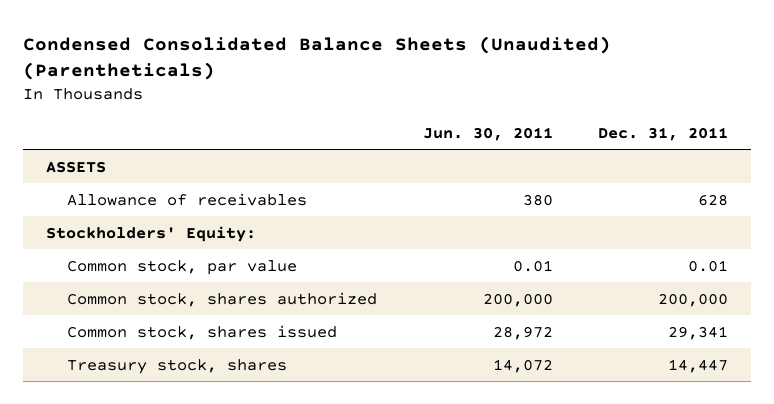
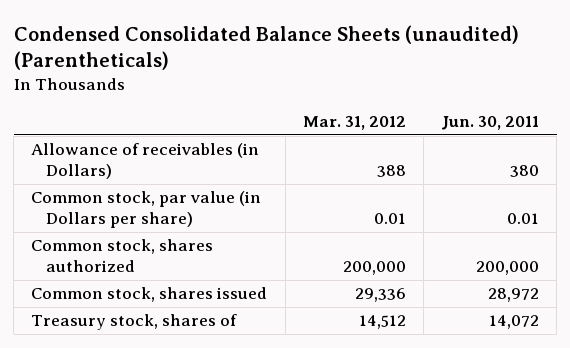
- Condensed Consolidated Balance Sheets (Unaudited) (Parentheticals)
+ Condensed Consolidated Balance Sheets (unaudited) (Parentheticals)
- | Jun. 30, 2011 | Dec. 31, 2011
+ | Mar. 31, 2012 | Jun. 30, 2011
- ASSETS
- Allowance of receivables | 380 | 628
- Stockholders' Equity:
- Common stock, par value | 0.01 | 0.01
+ Allowance of receivables (in Dollars) | 388 | 380
+ Common stock, par value (in Dollars per share) | 0.01 | 0.01
- Treasury stock, shares | 14,072 | 14,447
+ Treasury stock, shares of | 14,512 | 14,072

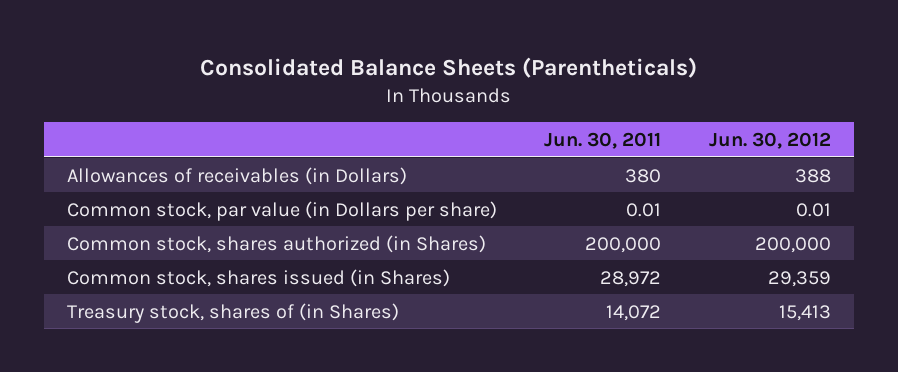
- Condensed Consolidated Balance Sheets (unaudited) (Parentheticals)
+ Consolidated Balance Sheets (Parentheticals)
- | Mar. 31, 2012 | Jun. 30, 2011
+ | Jun. 30, 2011 | Jun. 30, 2012
- Allowance of receivables (in Dollars) | 388 | 380
+ Allowances of receivables (in Dollars) | 380 | 388
- Common stock, shares authorized | 200,000 | 200,000
- Common stock, shares issued | 29,336 | 28,972
- Treasury stock, shares of | 14,512 | 14,072
+ Common stock, shares authorized (in Shares) | 200,000 | 200,000
+ Common stock, shares issued (in Shares) | 28,972 | 29,359
+ Treasury stock, shares of (in Shares) | 14,072 | 15,413

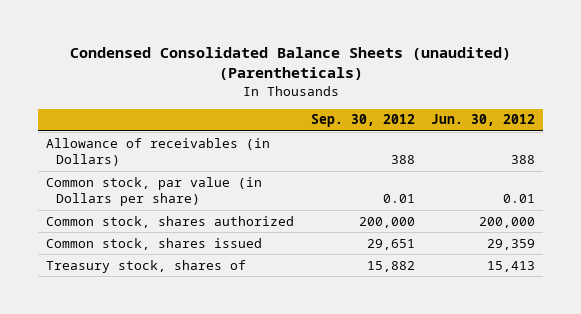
- Consolidated Balance Sheets (Parentheticals)
+ Condensed Consolidated Balance Sheets (unaudited) (Parentheticals)
- | Jun. 30, 2011 | Jun. 30, 2012
+ | Sep. 30, 2012 | Jun. 30, 2012
- Allowances of receivables (in Dollars) | 380 | 388
+ Allowance of receivables (in Dollars) | 388 | 388
- Common stock, shares authorized (in Shares) | 200,000 | 200,000
- Common stock, shares issued (in Shares) | 28,972 | 29,359
- Treasury stock, shares of (in Shares) | 14,072 | 15,413
+ Common stock, shares authorized | 200,000 | 200,000
+ Common stock, shares issued | 29,651 | 29,359
+ Treasury stock, shares of | 15,882 | 15,413

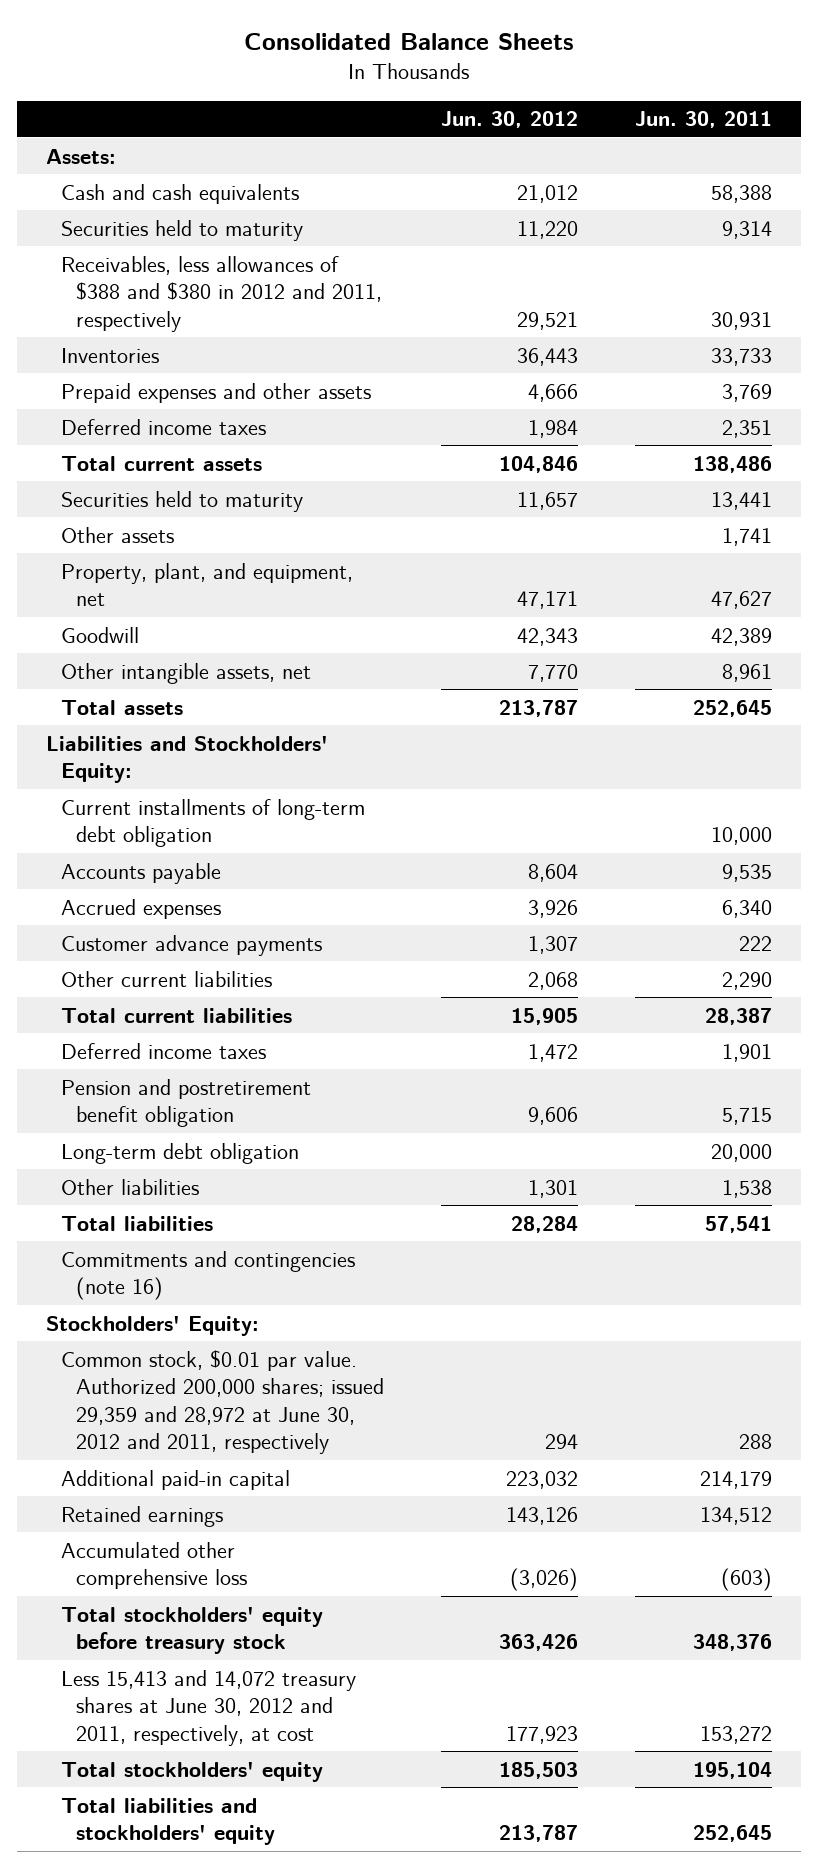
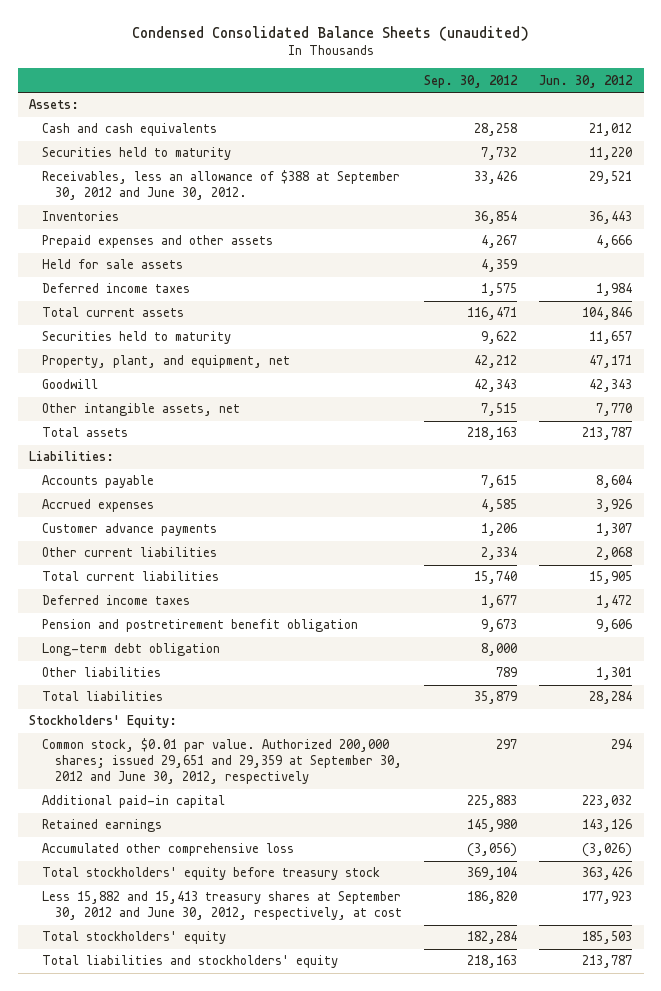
- Consolidated Balance Sheets
+ Condensed Consolidated Balance Sheets (unaudited)
- | Jun. 30, 2012 | Jun. 30, 2011
+ | Sep. 30, 2012 | Jun. 30, 2012
- Receivables, less allowances of $388 and $380 in 2012 and 2011, respectively | 29,521 | 30,931
+ Receivables, less an allowance of $388 at September 30, 2012 and June 30, 2012. | 33,426 | 29,521
+ Held for sale assets | 4,359 |
- Other assets | | 1,741
- Liabilities and Stockholders' Equity:
- Current installments of long-term debt obligation | | 10,000
+ Liabilities:
- Commitments and contingencies (note 16)
- Common stock, $0.01 par value. Authorized 200,000 shares; issued 29,359 and 28,972 at June 30, 2012 and 2011, respectively | 294 | 288
+ Common stock, $0.01 par value. Authorized 200,000 shares; issued 29,651 and 29,359 at September 30, 2012 and June 30, 2012, respectively | 297 | 294
- Less 15,413 and 14,072 treasury shares at June 30, 2012 and 2011, respectively, at cost | 177,923 | 153,272
+ Less 15,882 and 15,413 treasury shares at September 30, 2012 and June 30, 2012, respectively, at cost | 186,820 | 177,923

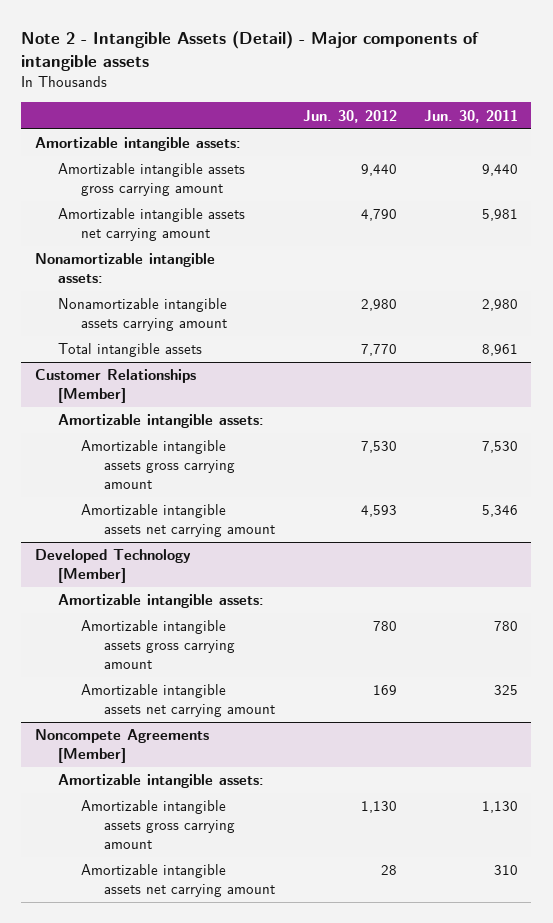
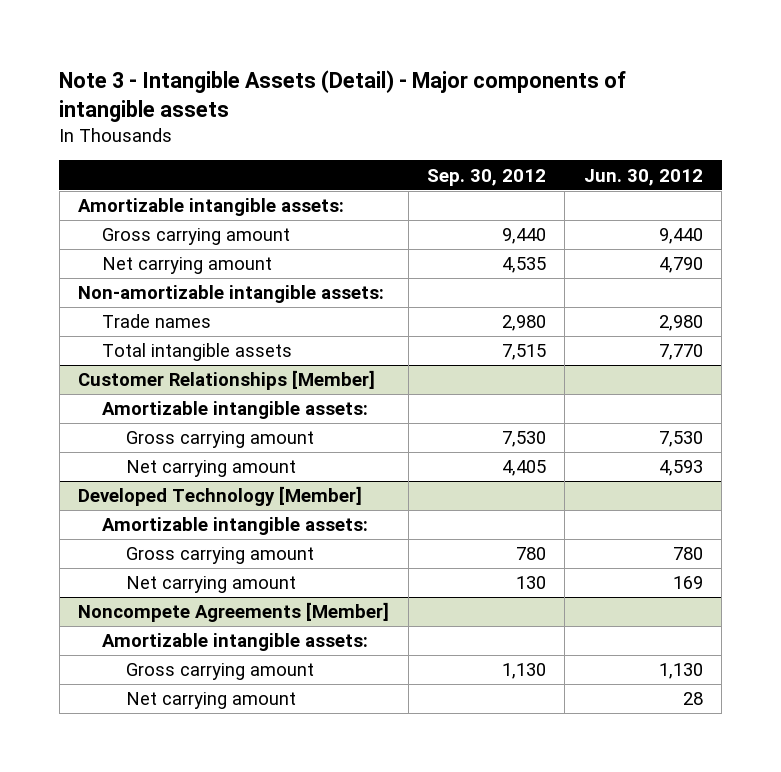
- Note 2 - Intangible Assets (Detail) - Major components of intangible assets
+ Note 3 - Intangible Assets (Detail) - Major components of intangible assets
- | Jun. 30, 2012 | Jun. 30, 2011
+ | Sep. 30, 2012 | Jun. 30, 2012
- Amortizable intangible assets gross carrying amount | 9,440 | 9,440
- Amortizable intangible assets net carrying amount | 4,790 | 5,981
- Nonamortizable intangible assets:
- Nonamortizable intangible assets carrying amount | 2,980 | 2,980
+ Gross carrying amount | 9,440 | 9,440
+ Net carrying amount | 4,535 | 4,790
+ Non-amortizable intangible assets:
+ Trade names | 2,980 | 2,980
@ Customer Relationships [Member]
- Amortizable intangible assets gross carrying amount | 7,530 | 7,530
- Amortizable intangible assets net carrying amount | 4,593 | 5,346
+ Gross carrying amount | 7,530 | 7,530
+ Net carrying amount | 4,405 | 4,593
@ Developed Technology [Member]
- Amortizable intangible assets gross carrying amount | 780 | 780
- Amortizable intangible assets net carrying amount | 169 | 325
+ Gross carrying amount | 780 | 780
+ Net carrying amount | 130 | 169
@ Noncompete Agreements [Member]
- Amortizable intangible assets gross carrying amount | 1,130 | 1,130
- Amortizable intangible assets net carrying amount | 28 | 310
+ Gross carrying amount | 1,130 | 1,130
+ Net carrying amount | | 28

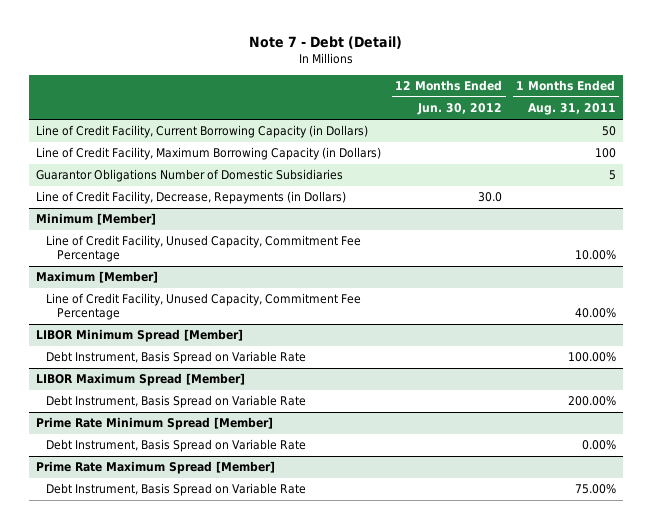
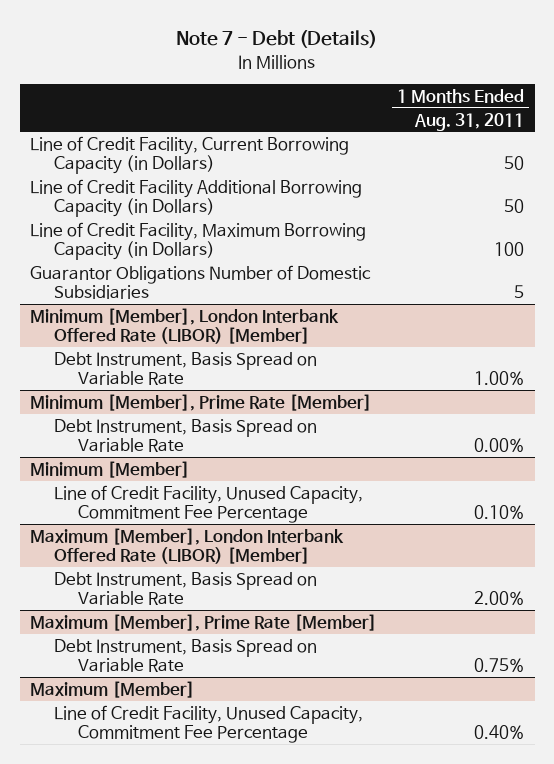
- Note 7 - Debt (Detail)
+ Note 7 - Debt (Details)
- | 12 Months Ended Jun. 30, 2012 | 1 Months Ended Aug. 31, 2011
+ | 1 Months Ended Aug. 31, 2011
+ Line of Credit Facility Additional Borrowing Capacity (in Dollars) | 50
- Line of Credit Facility, Decrease, Repayments (in Dollars) | 30.0 |
+ Minimum [Member], London Interbank Offered Rate (LIBOR) [Member]
+ Debt Instrument, Basis Spread on Variable Rate | 1.00%
+ Minimum [Member], Prime Rate [Member]
+ Debt Instrument, Basis Spread on Variable Rate | 0.00%
@ Minimum [Member]
- Line of Credit Facility, Unused Capacity, Commitment Fee Percentage | | 10.00%
+ Line of Credit Facility, Unused Capacity, Commitment Fee Percentage | 0.10%
+ Maximum [Member], London Interbank Offered Rate (LIBOR) [Member]
+ Debt Instrument, Basis Spread on Variable Rate | 2.00%
+ Maximum [Member], Prime Rate [Member]
+ Debt Instrument, Basis Spread on Variable Rate | 0.75%
@ Maximum [Member]
- Line of Credit Facility, Unused Capacity, Commitment Fee Percentage | | 40.00%
- LIBOR Minimum Spread [Member]
- Debt Instrument, Basis Spread on Variable Rate | | 100.00%
- LIBOR Maximum Spread [Member]
- Debt Instrument, Basis Spread on Variable Rate | | 200.00%
- Prime Rate Minimum Spread [Member]
- Debt Instrument, Basis Spread on Variable Rate | | 0.00%
- Prime Rate Maximum Spread [Member]
- Debt Instrument, Basis Spread on Variable Rate | | 75.00%
@ Maximum [Member]
+ Line of Credit Facility, Unused Capacity, Commitment Fee Percentage | 0.40%

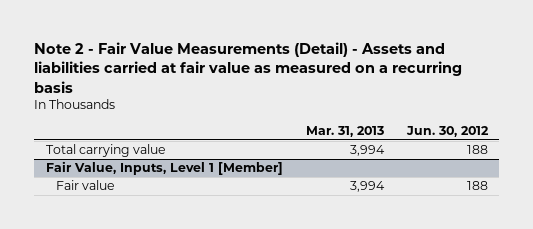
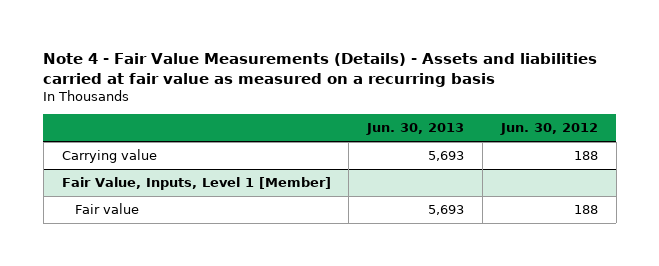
- Note 2 - Fair Value Measurements (Detail) - Assets and liabilities carried at fair value as measured on a recurring basis
+ Note 4 - Fair Value Measurements (Details) - Assets and liabilities carried at fair value as measured on a recurring basis
- | Mar. 31, 2013 | Jun. 30, 2012
+ | Jun. 30, 2013 | Jun. 30, 2012
- Total carrying value | 3,994 | 188
+ Carrying value | 5,693 | 188

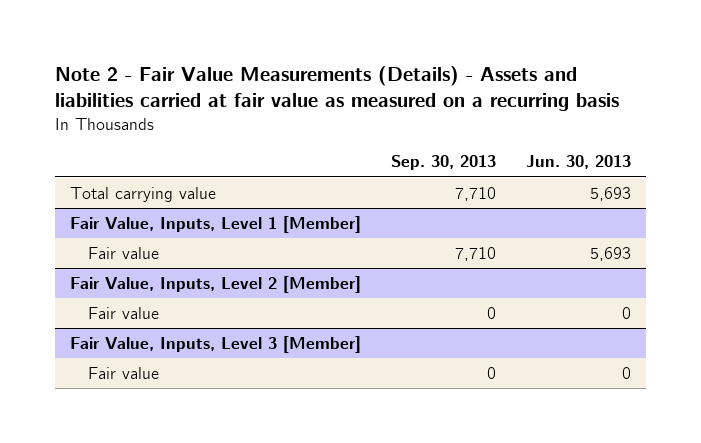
- Note 4 - Fair Value Measurements (Details) - Assets and liabilities carried at fair value as measured on a recurring basis
+ Note 2 - Fair Value Measurements (Details) - Assets and liabilities carried at fair value as measured on a recurring basis
- | Jun. 30, 2013 | Jun. 30, 2012
+ | Sep. 30, 2013 | Jun. 30, 2013
- Carrying value | 5,693 | 188
+ Total carrying value | 7,710 | 5,693
+ Fair Value, Inputs, Level 2 [Member]
+ Fair value | 0 | 0
+ Fair Value, Inputs, Level 3 [Member]
+ Fair value | 0 | 0

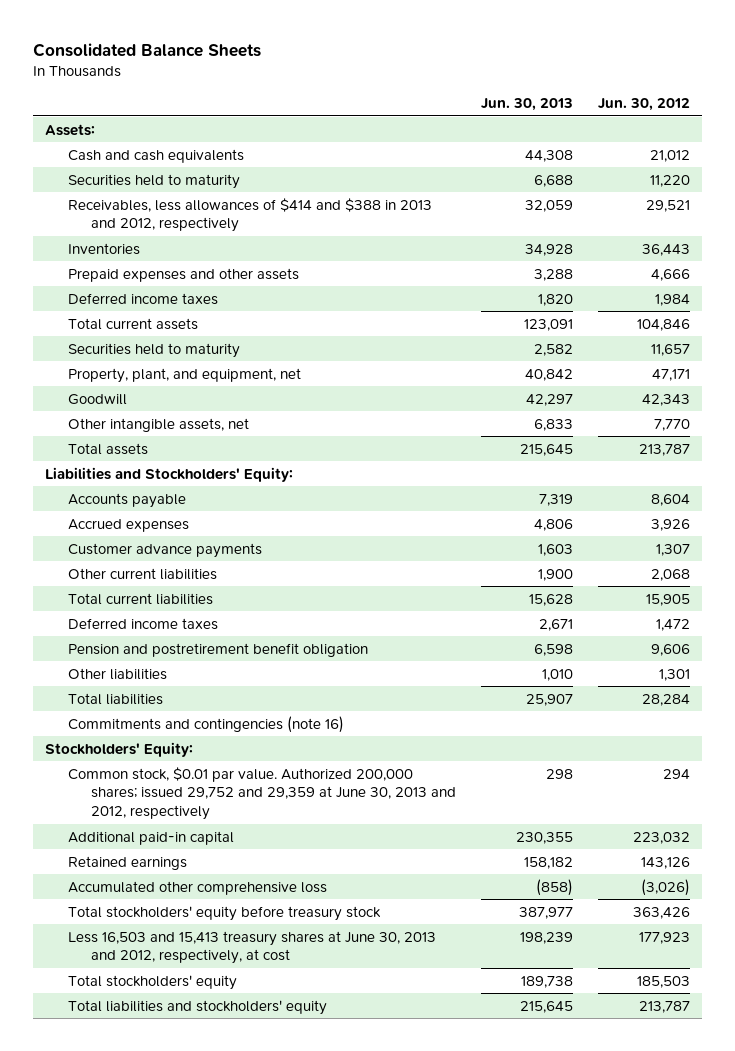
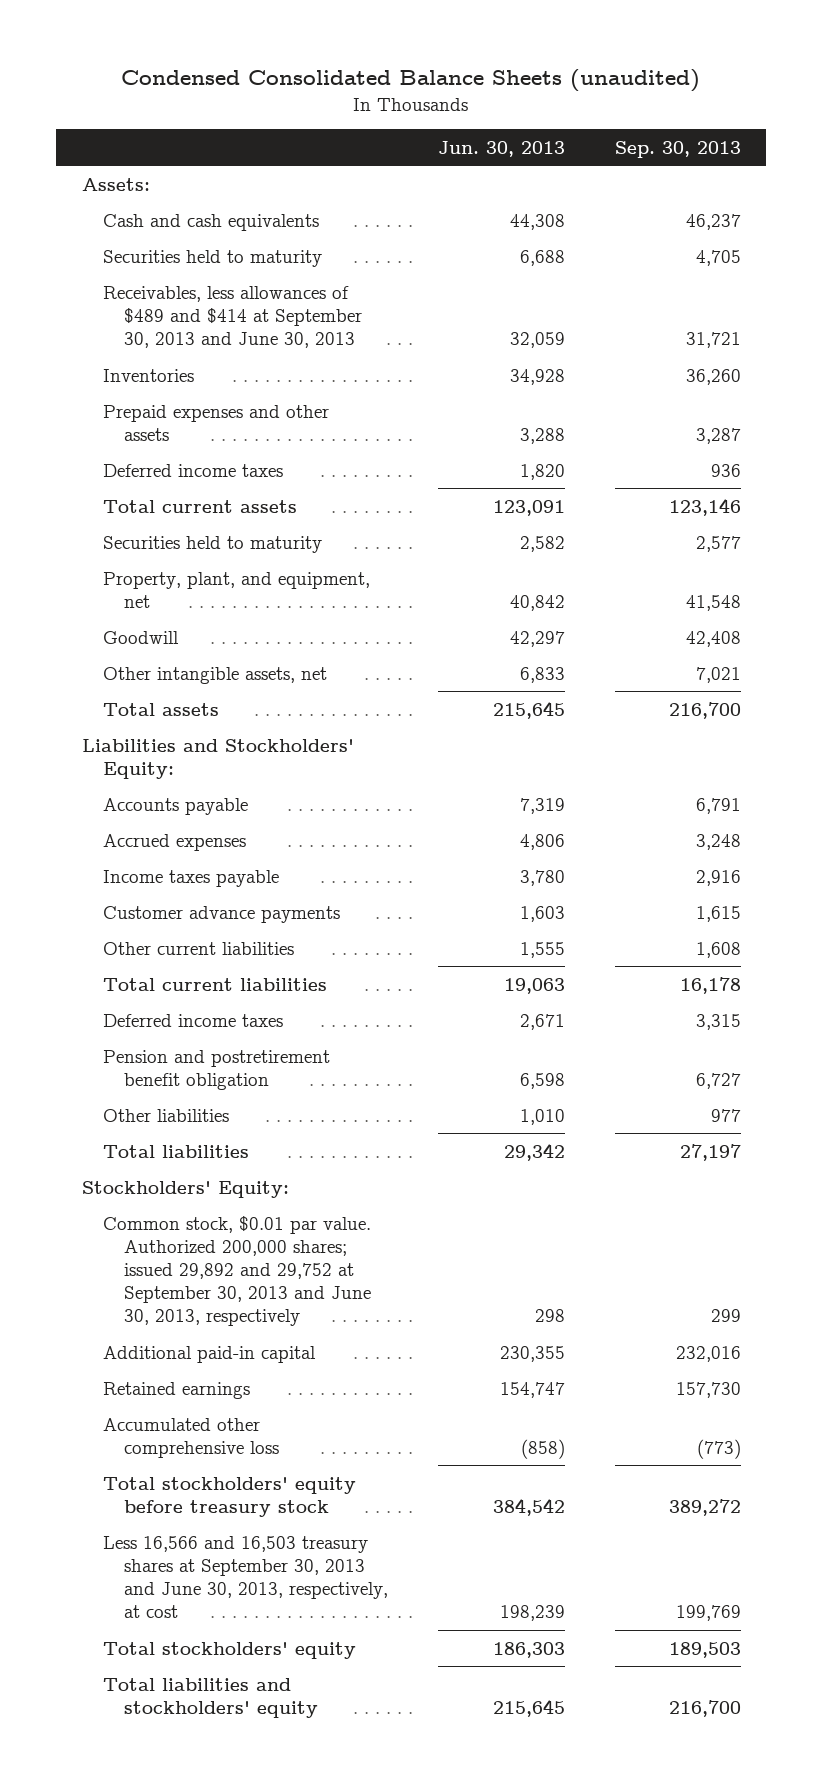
- Consolidated Balance Sheets
+ Condensed Consolidated Balance Sheets (unaudited)
- | Jun. 30, 2013 | Jun. 30, 2012
+ | Jun. 30, 2013 | Sep. 30, 2013
- Receivables, less allowances of $414 and $388 in 2013 and 2012, respectively | 32,059 | 29,521
+ Receivables, less allowances of $489 and $414 at September 30, 2013 and June 30, 2013 | 32,059 | 31,721
+ Income taxes payable | 3,780 | 2,916
- Other current liabilities | 1,900 | 2,068
- Total current liabilities | 15,628 | 15,905
+ Other current liabilities | 1,555 | 1,608
+ Total current liabilities | 19,063 | 16,178
- Total liabilities | 25,907 | 28,284
- Commitments and contingencies (note 16)
+ Total liabilities | 29,342 | 27,197
- Common stock, $0.01 par value. Authorized 200,000 shares; issued 29,752 and 29,359 at June 30, 2013 and 2012, respectively | 298 | 294
+ Common stock, $0.01 par value. Authorized 200,000 shares; issued 29,892 and 29,752 at September 30, 2013 and June 30, 2013, respectively | 298 | 299
- Retained earnings | 158,182 | 143,126
+ Retained earnings | 154,747 | 157,730
- Total stockholders' equity before treasury stock | 387,977 | 363,426
- Less 16,503 and 15,413 treasury shares at June 30, 2013 and 2012, respectively, at cost | 198,239 | 177,923
- Total stockholders' equity | 189,738 | 185,503
+ Total stockholders' equity before treasury stock | 384,542 | 389,272
+ Less 16,566 and 16,503 treasury shares at September 30, 2013 and June 30, 2013, respectively, at cost | 198,239 | 199,769
+ Total stockholders' equity | 186,303 | 189,503

